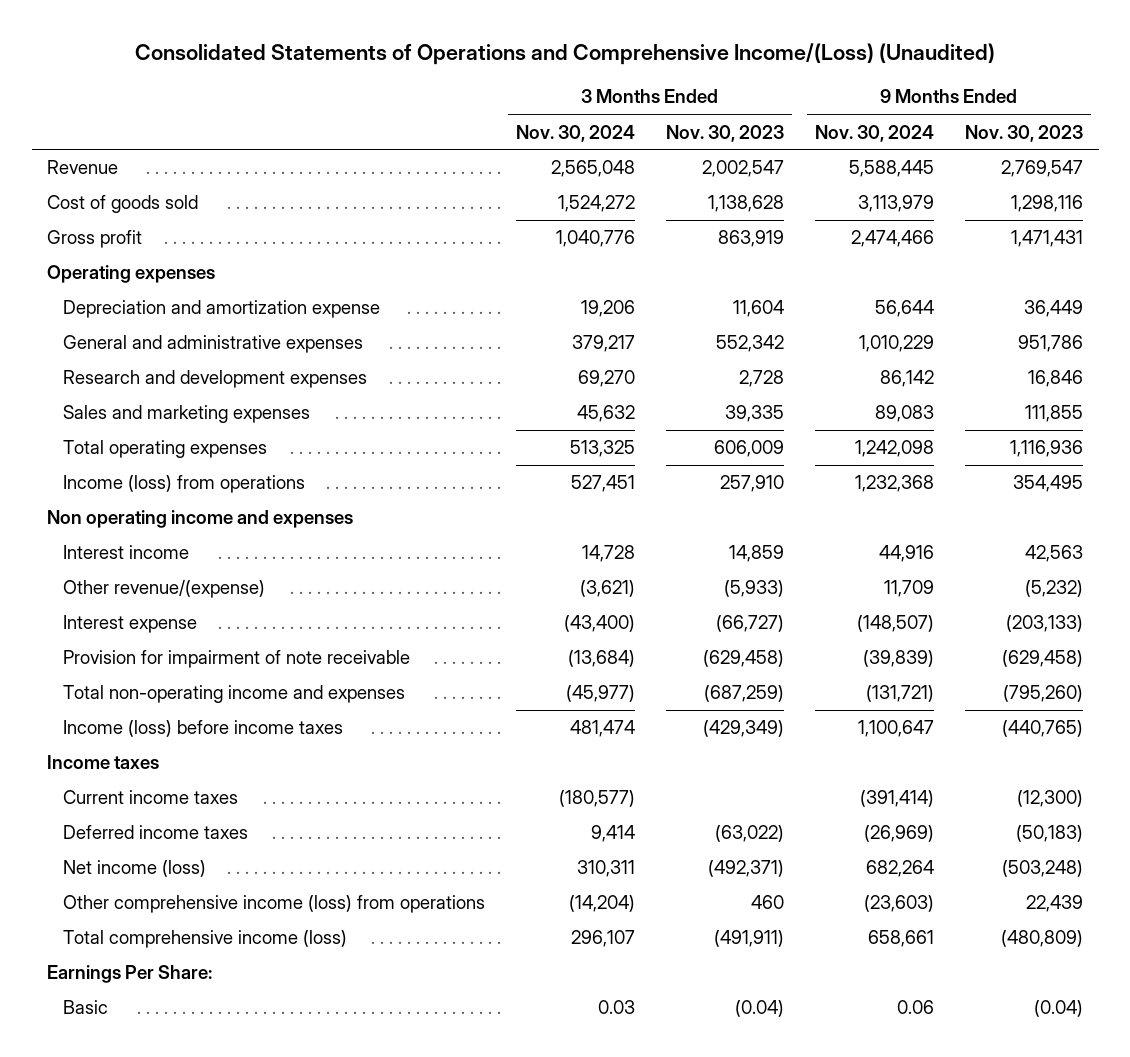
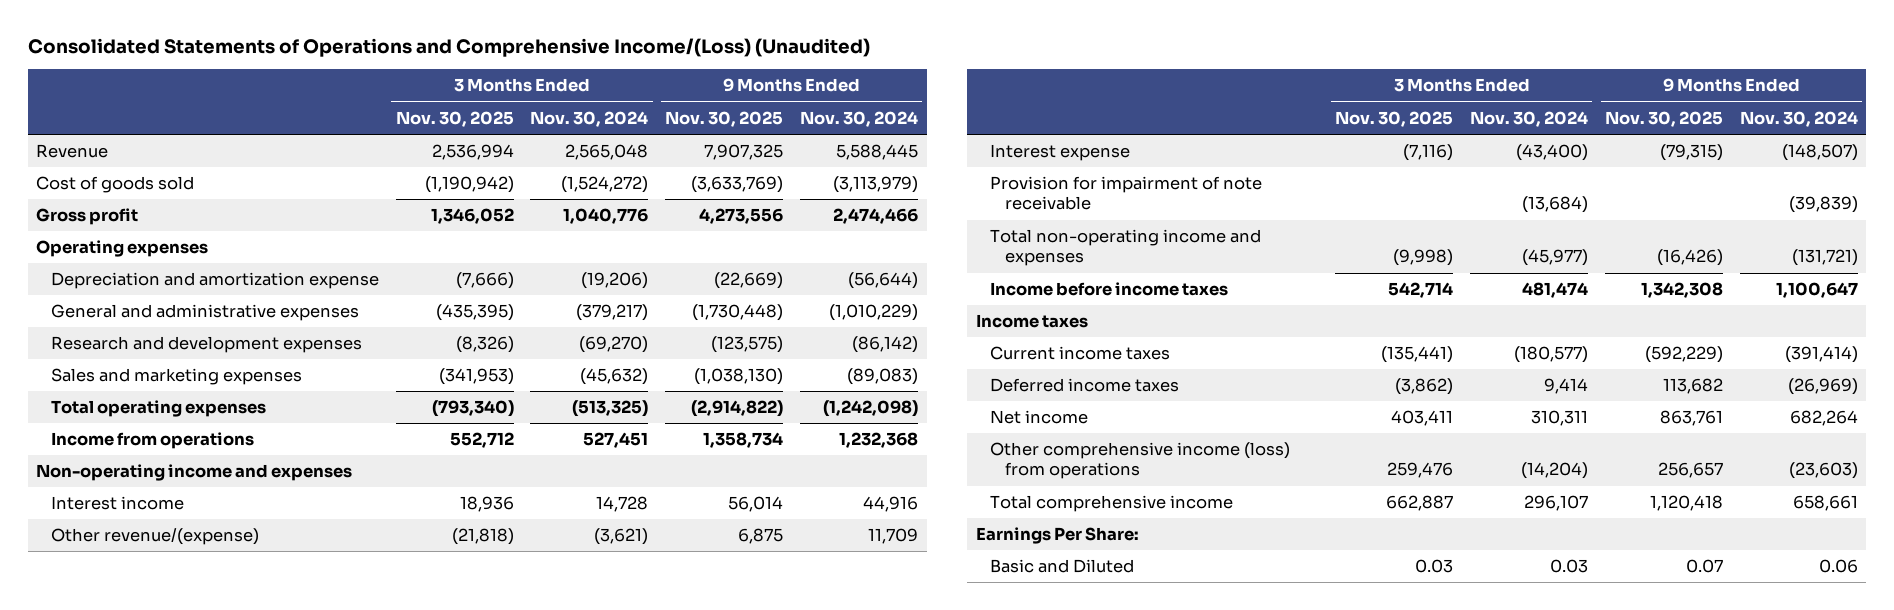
- | 3 Months Ended Nov. 30, 2024 | 3 Months Ended Nov. 30, 2023 | 9 Months Ended Nov. 30, 2024 | 9 Months Ended Nov. 30, 2023
+ | 3 Months Ended Nov. 30, 2025 | 3 Months Ended Nov. 30, 2024 | 9 Months Ended Nov. 30, 2025 | 9 Months Ended Nov. 30, 2024
- Cost of goods sold | 1,524,272 | 1,138,628 | 3,113,979 | 1,298,116
+ Cost of goods sold | (1,190,942) | (1,524,272) | (3,633,769) | (3,113,979)
- Depreciation and amortization expense | 19,206 | 11,604 | 56,644 | 36,449
- General and administrative expenses | 379,217 | 552,342 | 1,010,229 | 951,786
- Research and development expenses | 69,270 | 2,728 | 86,142 | 16,846
- Sales and marketing expenses | 45,632 | 39,335 | 89,083 | 111,855
- Total operating expenses | 513,325 | 606,009 | 1,242,098 | 1,116,936
- Income (loss) from operations | 527,451 | 257,910 | 1,232,368 | 354,495
- Non operating income and expenses
+ Depreciation and amortization expense | (7,666) | (19,206) | (22,669) | (56,644)
+ General and administrative expenses | (435,395) | (379,217) | (1,730,448) | (1,010,229)
+ Research and development expenses | (8,326) | (69,270) | (123,575) | (86,142)
+ Sales and marketing expenses | (341,953) | (45,632) | (1,038,130) | (89,083)
+ Total operating expenses | (793,340) | (513,325) | (2,914,822) | (1,242,098)
+ Income from operations | 552,712 | 527,451 | 1,358,734 | 1,232,368
+ Non-operating income and expenses
- Income (loss) before income taxes | 481,474 | (429,349) | 1,100,647 | (440,765)
+ Income before income taxes | 542,714 | 481,474 | 1,342,308 | 1,100,647
- Net income (loss) | 310,311 | (492,371) | 682,264 | (503,248)
+ Net income | 403,411 | 310,311 | 863,761 | 682,264
- Total comprehensive income (loss) | 296,107 | (491,911) | 658,661 | (480,809)
+ Total comprehensive income | 662,887 | 296,107 | 1,120,418 | 658,661
- Basic | 0.03 | (0.04) | 0.06 | (0.04)
+ Basic and Diluted | 0.03 | 0.03 | 0.07 | 0.06

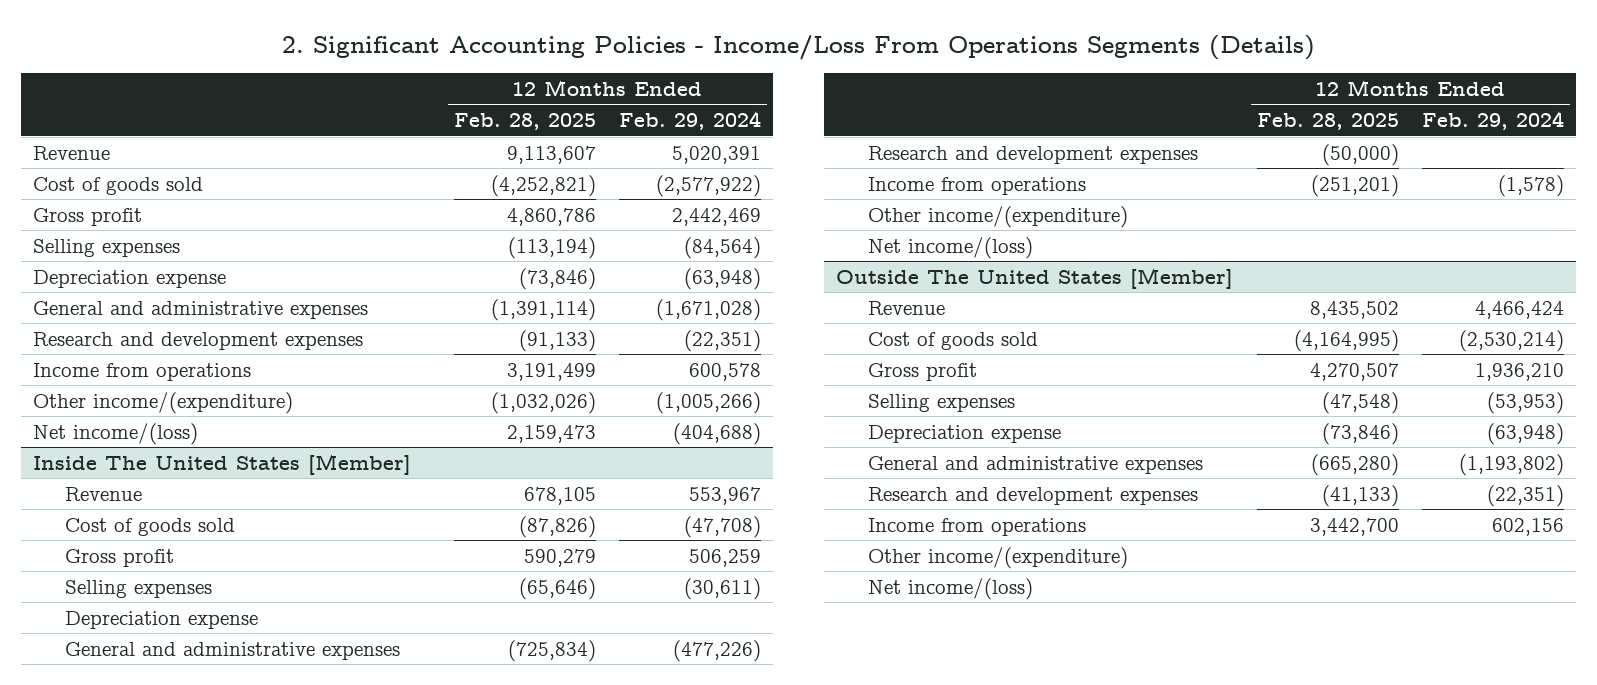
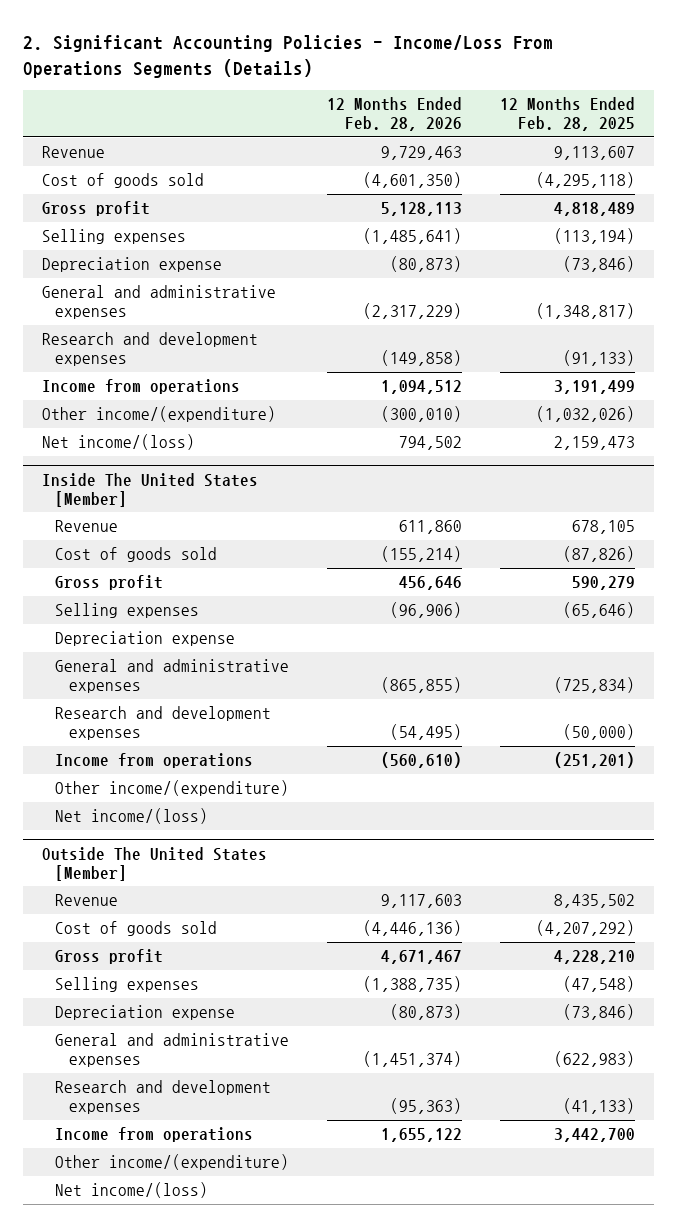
- | 12 Months Ended Feb. 28, 2025 | 12 Months Ended Feb. 29, 2024
+ | 12 Months Ended Feb. 28, 2026 | 12 Months Ended Feb. 28, 2025
- Cost of goods sold | (4,252,821) | (2,577,922)
- Gross profit | 4,860,786 | 2,442,469
+ Cost of goods sold | (4,601,350) | (4,295,118)
+ Gross profit | 5,128,113 | 4,818,489
- General and administrative expenses | (1,391,114) | (1,671,028)
+ General and administrative expenses | (2,317,229) | (1,348,817)
@ Outside The United States [Member]
- Cost of goods sold | (4,164,995) | (2,530,214)
- Gross profit | 4,270,507 | 1,936,210
+ Cost of goods sold | (4,446,136) | (4,207,292)
+ Gross profit | 4,671,467 | 4,228,210
- General and administrative expenses | (665,280) | (1,193,802)
+ General and administrative expenses | (1,451,374) | (622,983)

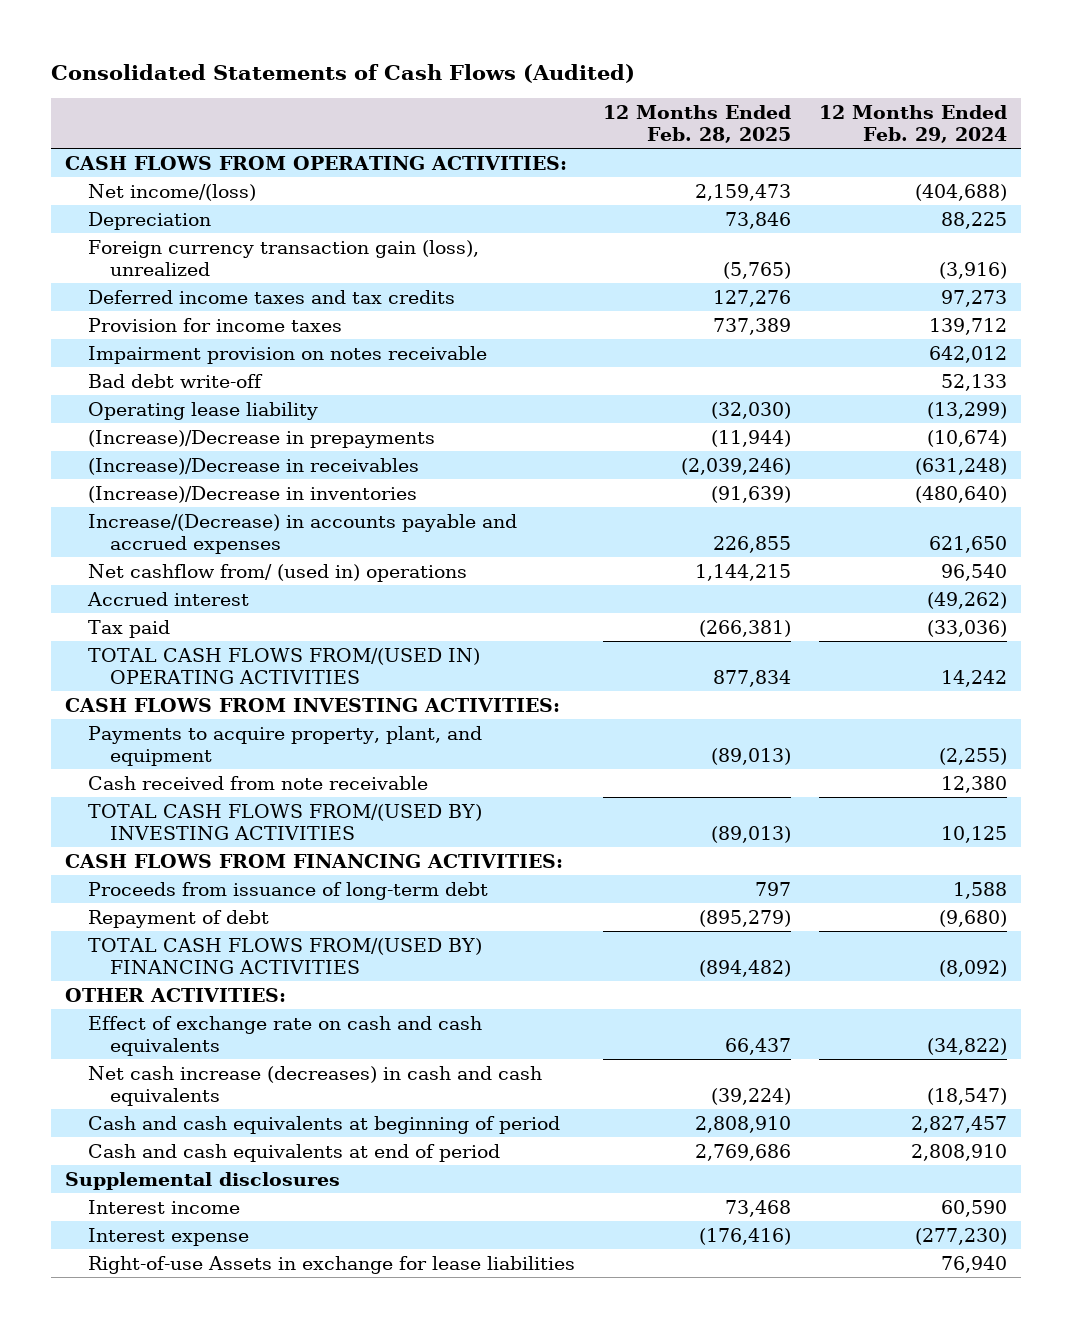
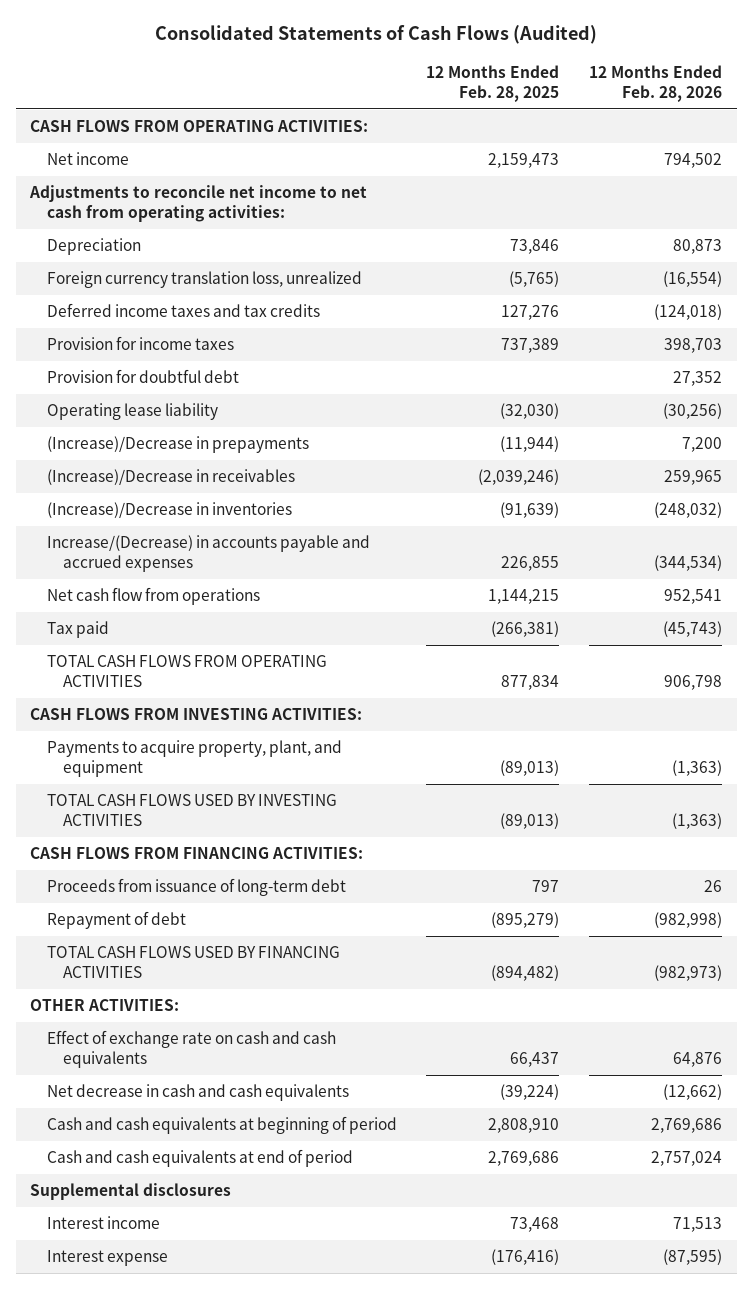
- | 12 Months Ended Feb. 28, 2025 | 12 Months Ended Feb. 29, 2024
+ | 12 Months Ended Feb. 28, 2025 | 12 Months Ended Feb. 28, 2026
- Net income/(loss) | 2,159,473 | (404,688)
+ Net income | 2,159,473 | 794,502
+ Adjustments to reconcile net income to net cash from operating activities:
- Foreign currency transaction gain (loss), unrealized | (5,765) | (3,916)
+ Foreign currency translation loss, unrealized | (5,765) | (16,554)
- Impairment provision on notes receivable | | 642,012
- Bad debt write-off | | 52,133
+ Provision for doubtful debt | | 27,352
- Net cashflow from/ (used in) operations | 1,144,215 | 96,540
- Accrued interest | | (49,262)
+ Net cash flow from operations | 1,144,215 | 952,541
- TOTAL CASH FLOWS FROM/(USED IN) OPERATING ACTIVITIES | 877,834 | 14,242
+ TOTAL CASH FLOWS FROM OPERATING ACTIVITIES | 877,834 | 906,798
- Cash received from note receivable | | 12,380
- TOTAL CASH FLOWS FROM/(USED BY) INVESTING ACTIVITIES | (89,013) | 10,125
+ TOTAL CASH FLOWS USED BY INVESTING ACTIVITIES | (89,013) | (1,363)
- TOTAL CASH FLOWS FROM/(USED BY) FINANCING ACTIVITIES | (894,482) | (8,092)
+ TOTAL CASH FLOWS USED BY FINANCING ACTIVITIES | (894,482) | (982,973)
- Net cash increase (decreases) in cash and cash equivalents | (39,224) | (18,547)
+ Net decrease in cash and cash equivalents | (39,224) | (12,662)
- Right-of-use Assets in exchange for lease liabilities | | 76,940

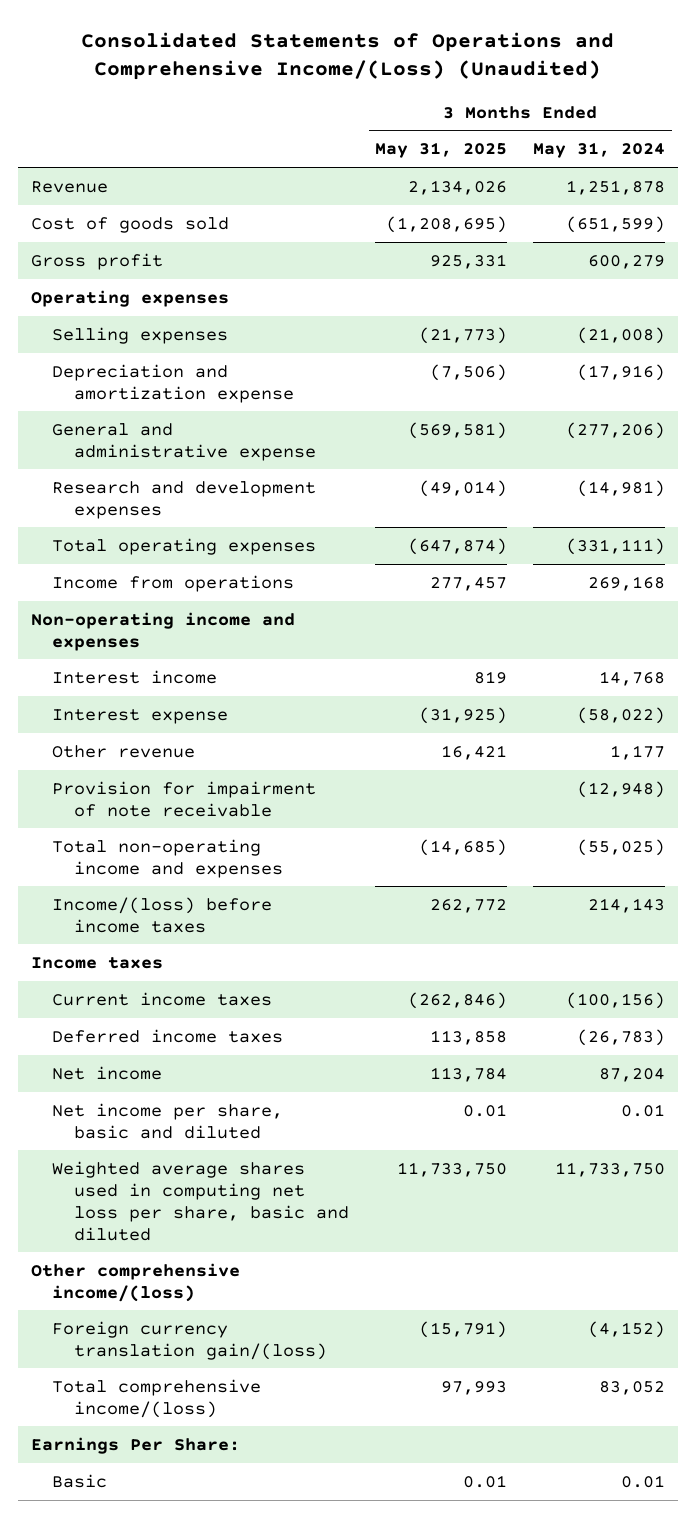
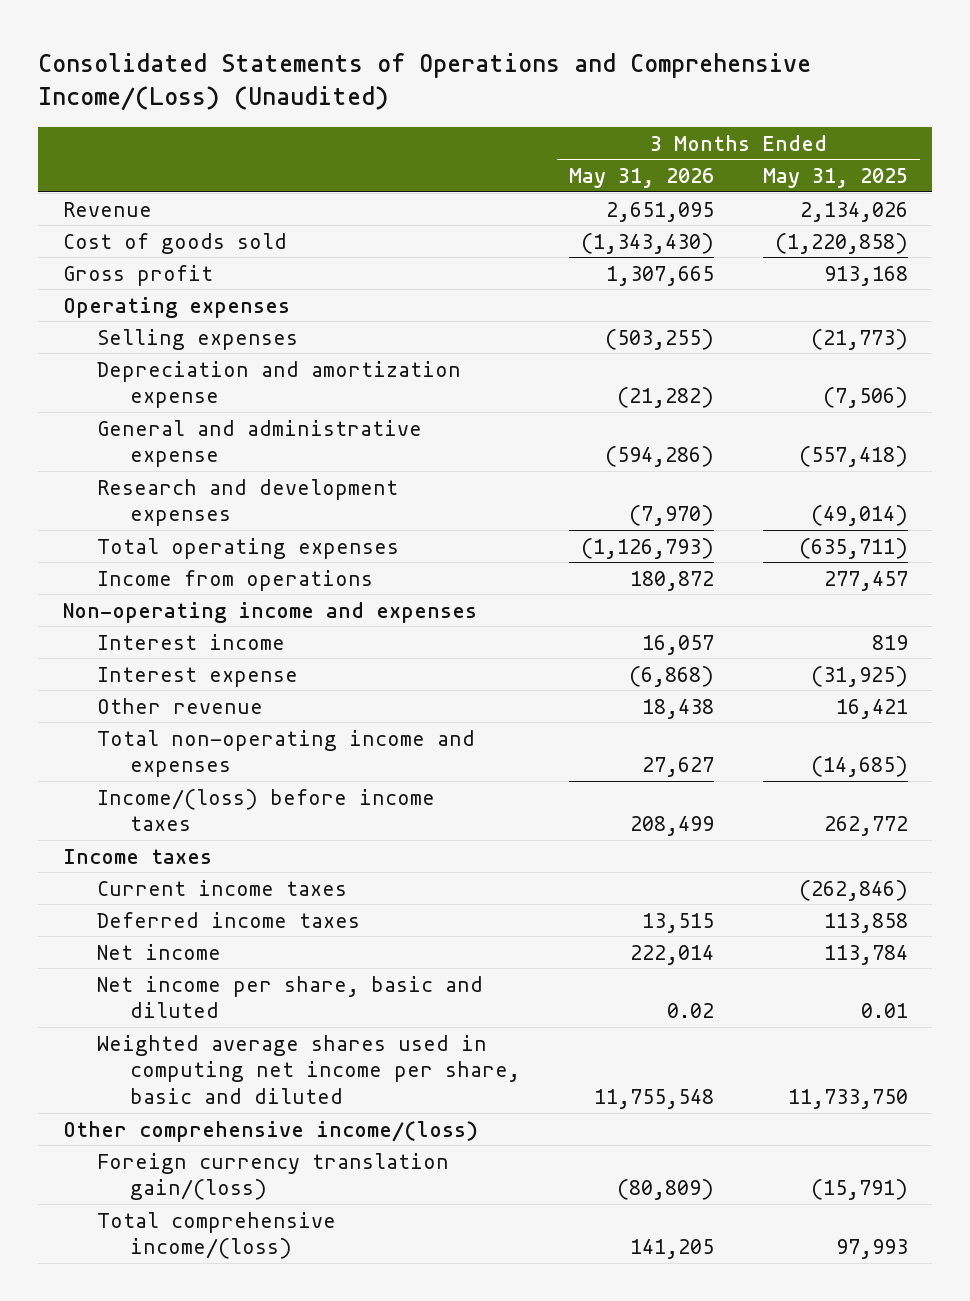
- | 3 Months Ended May 31, 2025 | 3 Months Ended May 31, 2024
+ | 3 Months Ended May 31, 2026 | 3 Months Ended May 31, 2025
- Cost of goods sold | (1,208,695) | (651,599)
- Gross profit | 925,331 | 600,279
+ Cost of goods sold | (1,343,430) | (1,220,858)
+ Gross profit | 1,307,665 | 913,168
- General and administrative expense | (569,581) | (277,206)
+ General and administrative expense | (594,286) | (557,418)
- Total operating expenses | (647,874) | (331,111)
+ Total operating expenses | (1,126,793) | (635,711)
- Provision for impairment of note receivable | | (12,948)
- Weighted average shares used in computing net loss per share, basic and diluted | 11,733,750 | 11,733,750
+ Weighted average shares used in computing net income per share, basic and diluted | 11,755,548 | 11,733,750
- Earnings Per Share:
- Basic | 0.01 | 0.01

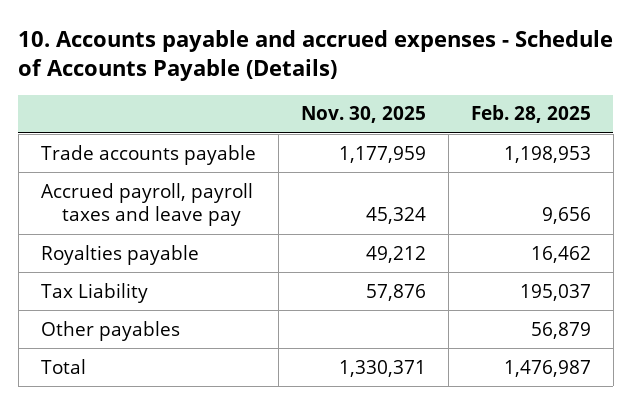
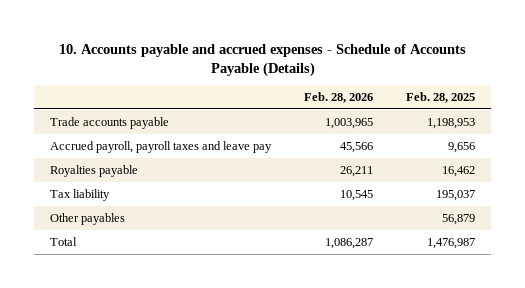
- | Nov. 30, 2025 | Feb. 28, 2025
+ | Feb. 28, 2026 | Feb. 28, 2025
- Tax Liability | 57,876 | 195,037
+ Tax liability | 10,545 | 195,037

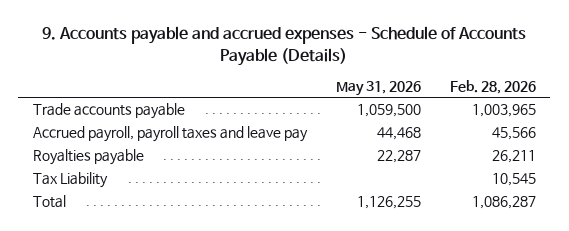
- 10. Accounts payable and accrued expenses - Schedule of Accounts Payable (Details)
+ 9. Accounts payable and accrued expenses - Schedule of Accounts Payable (Details)
- | Feb. 28, 2026 | Feb. 28, 2025
+ | May 31, 2026 | Feb. 28, 2026
- Tax liability | 10,545 | 195,037
- Other payables | | 56,879
+ Tax Liability | | 10,545

